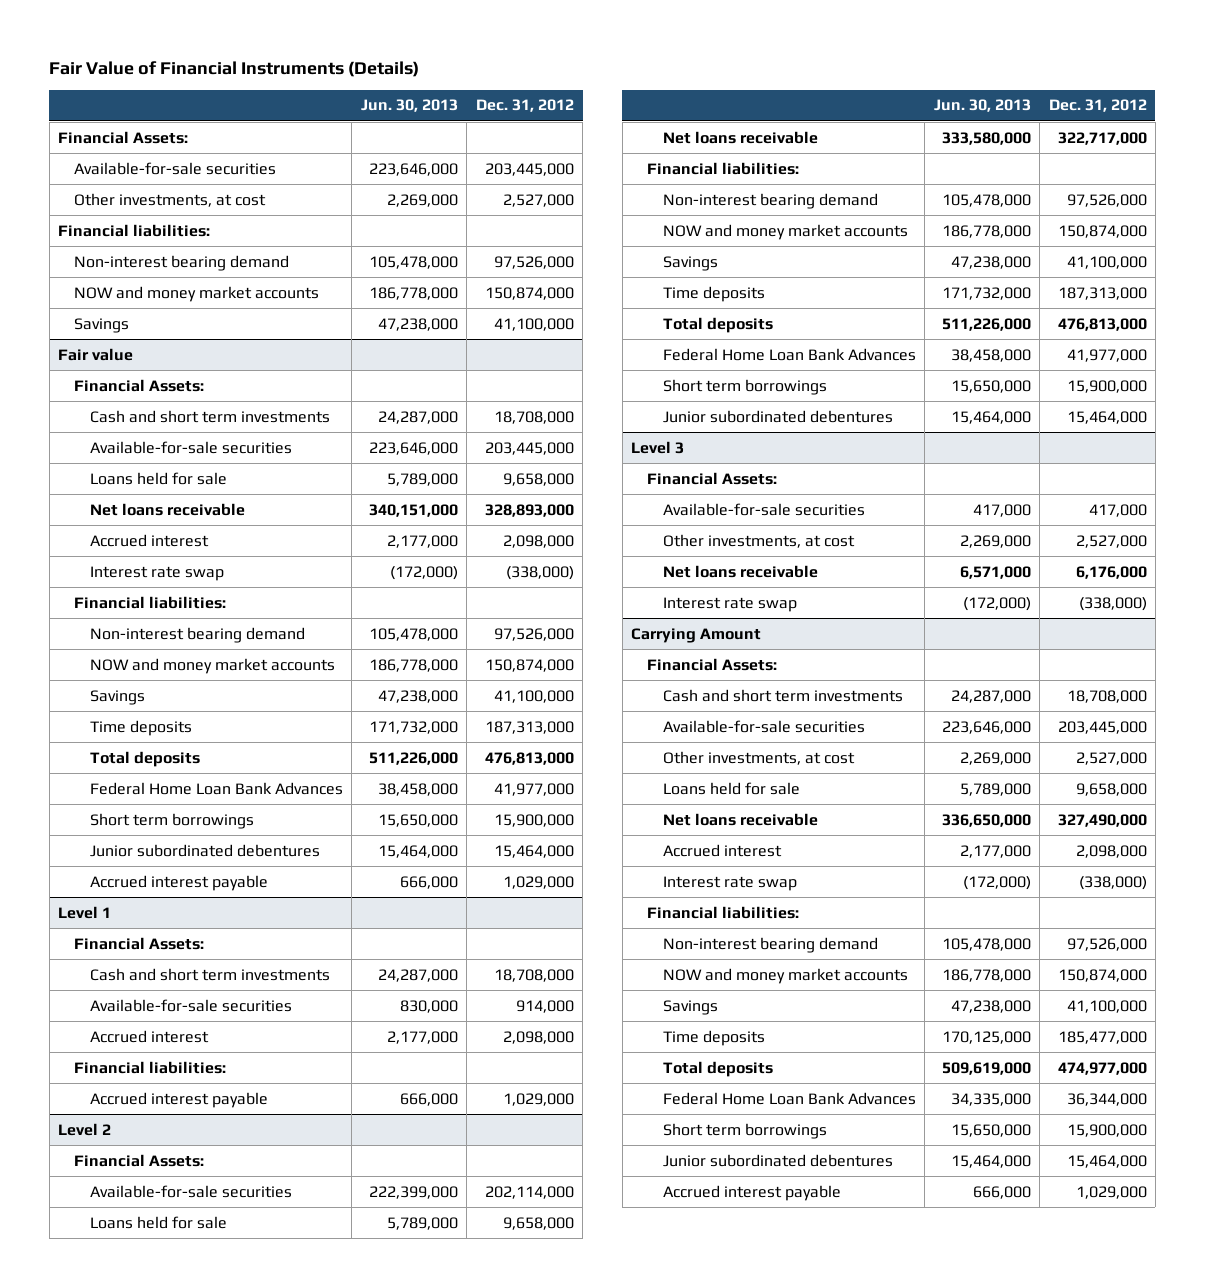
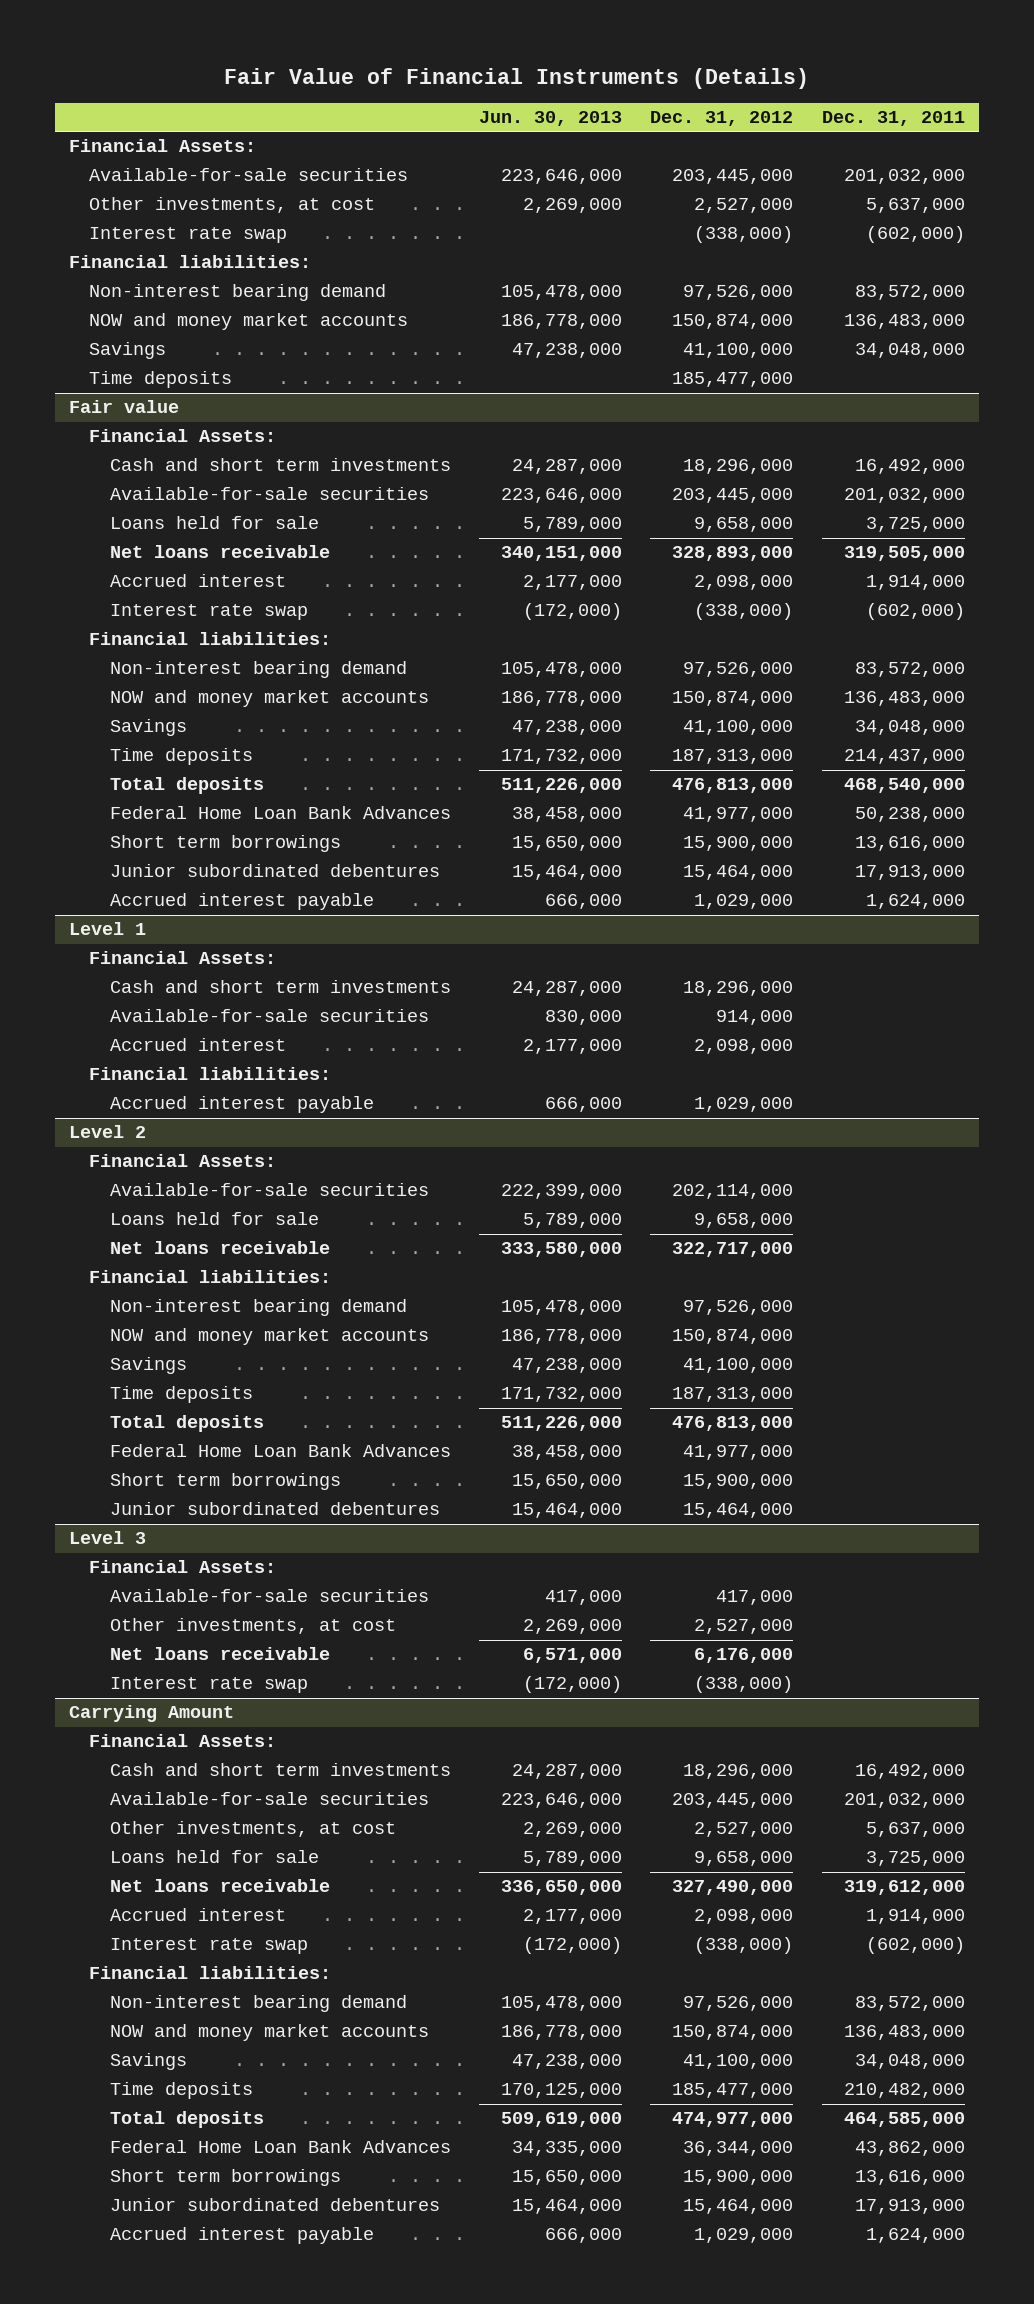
- | Jun. 30, 2013 | Dec. 31, 2012
+ | Jun. 30, 2013 | Dec. 31, 2012 | Dec. 31, 2011
+ Interest rate swap | | (338,000) | (602,000)
+ Time deposits | | 185,477,000 |
@ Fair value
- Cash and short term investments | 24,287,000 | 18,708,000
+ Cash and short term investments | 24,287,000 | 18,296,000 | 16,492,000
@ Level 1
- Cash and short term investments | 24,287,000 | 18,708,000
+ Cash and short term investments | 24,287,000 | 18,296,000 |
@ Carrying Amount
- Cash and short term investments | 24,287,000 | 18,708,000
+ Cash and short term investments | 24,287,000 | 18,296,000 | 16,492,000

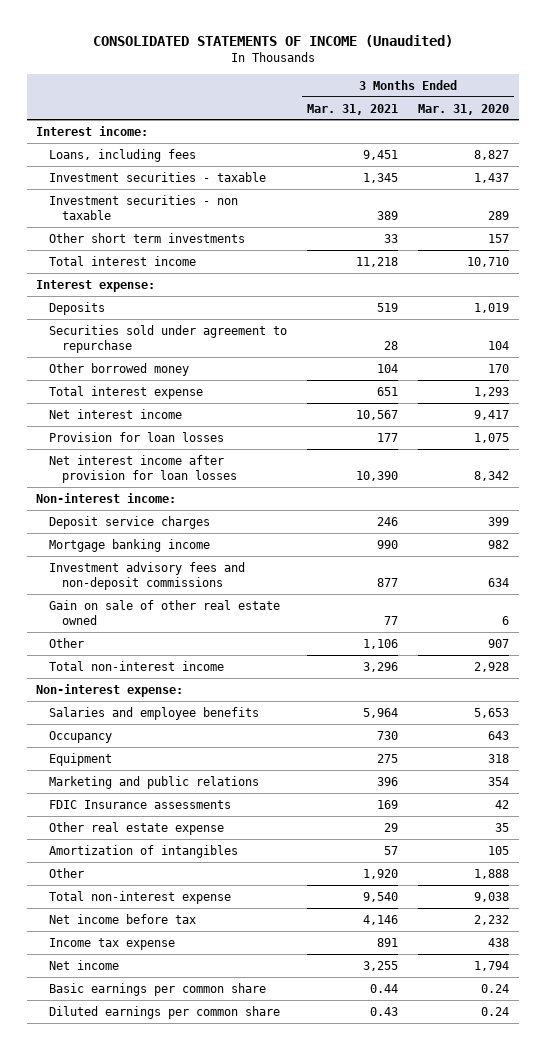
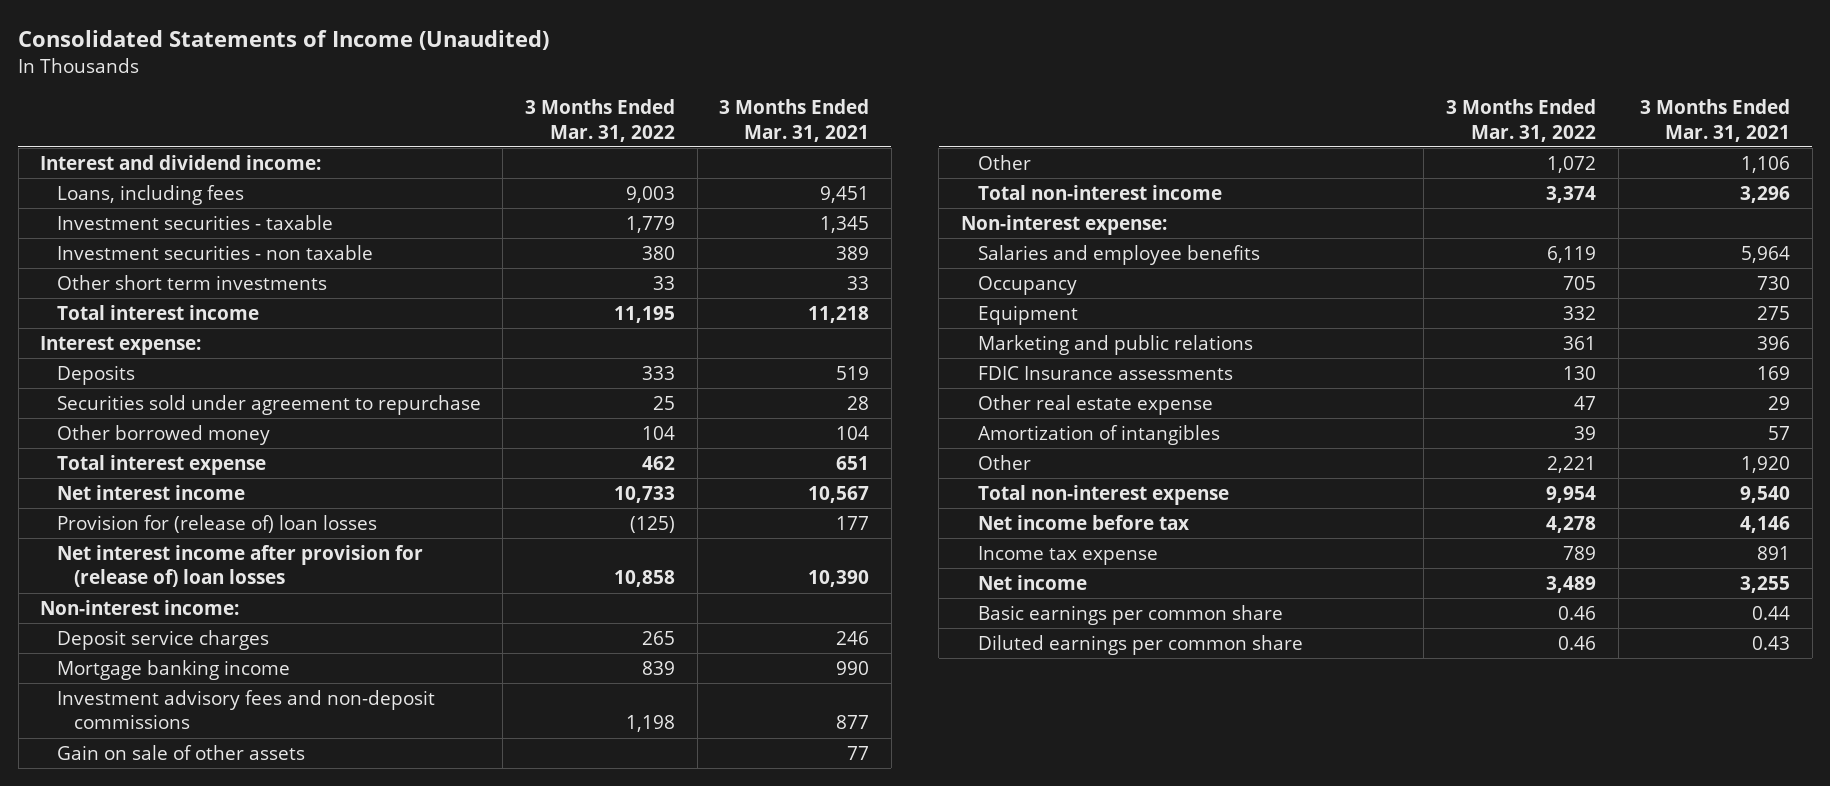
- CONSOLIDATED STATEMENTS OF INCOME (Unaudited)
+ Consolidated Statements of Income (Unaudited)
- | 3 Months Ended Mar. 31, 2021 | 3 Months Ended Mar. 31, 2020
+ | 3 Months Ended Mar. 31, 2022 | 3 Months Ended Mar. 31, 2021
- Interest income:
+ Interest and dividend income:
- Provision for loan losses | 177 | 1,075
- Net interest income after provision for loan losses | 10,390 | 8,342
+ Provision for (release of) loan losses | (125) | 177
+ Net interest income after provision for (release of) loan losses | 10,858 | 10,390
- Gain on sale of other real estate owned | 77 | 6
+ Gain on sale of other assets | | 77

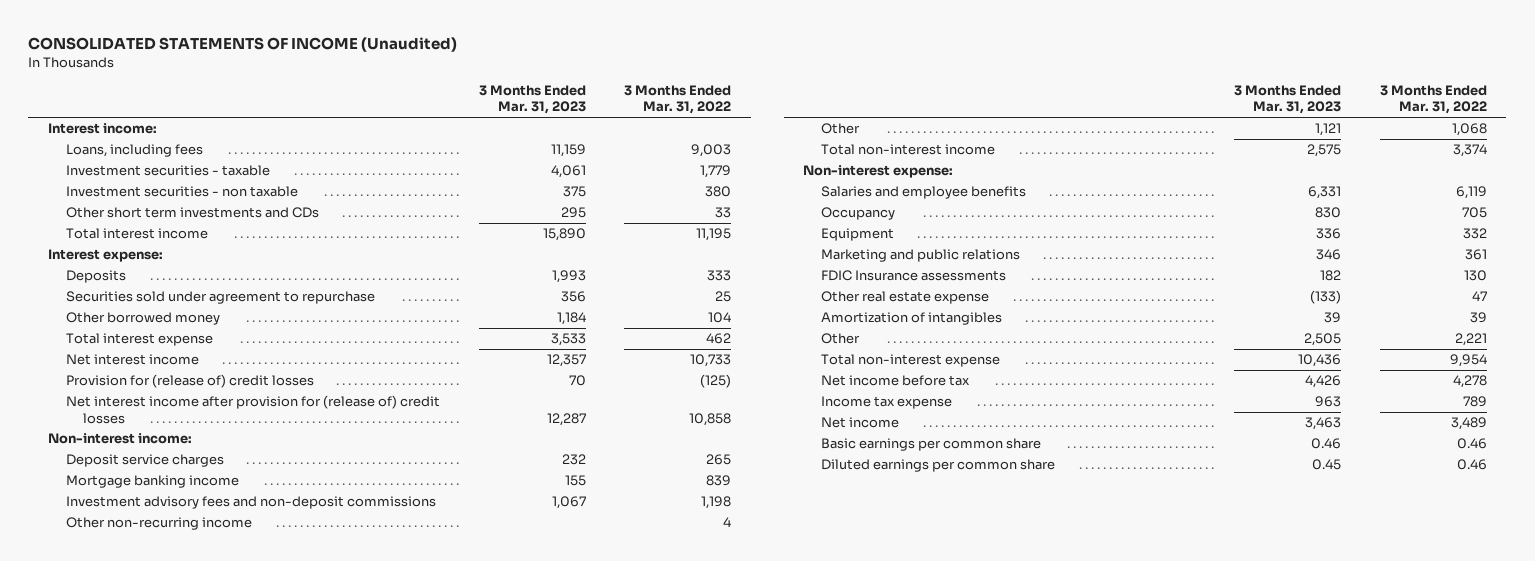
- Consolidated Statements of Income (Unaudited)
+ CONSOLIDATED STATEMENTS OF INCOME (Unaudited)
- | 3 Months Ended Mar. 31, 2022 | 3 Months Ended Mar. 31, 2021
+ | 3 Months Ended Mar. 31, 2023 | 3 Months Ended Mar. 31, 2022
- Interest and dividend income:
+ Interest income:
- Other short term investments | 33 | 33
+ Other short term investments and CDs | 295 | 33
- Provision for (release of) loan losses | (125) | 177
- Net interest income after provision for (release of) loan losses | 10,858 | 10,390
+ Provision for (release of) credit losses | 70 | (125)
+ Net interest income after provision for (release of) credit losses | 12,287 | 10,858
- Gain on sale of other assets | | 77
- Other | 1,072 | 1,106
+ Other non-recurring income | | 4
+ Other | 1,121 | 1,068

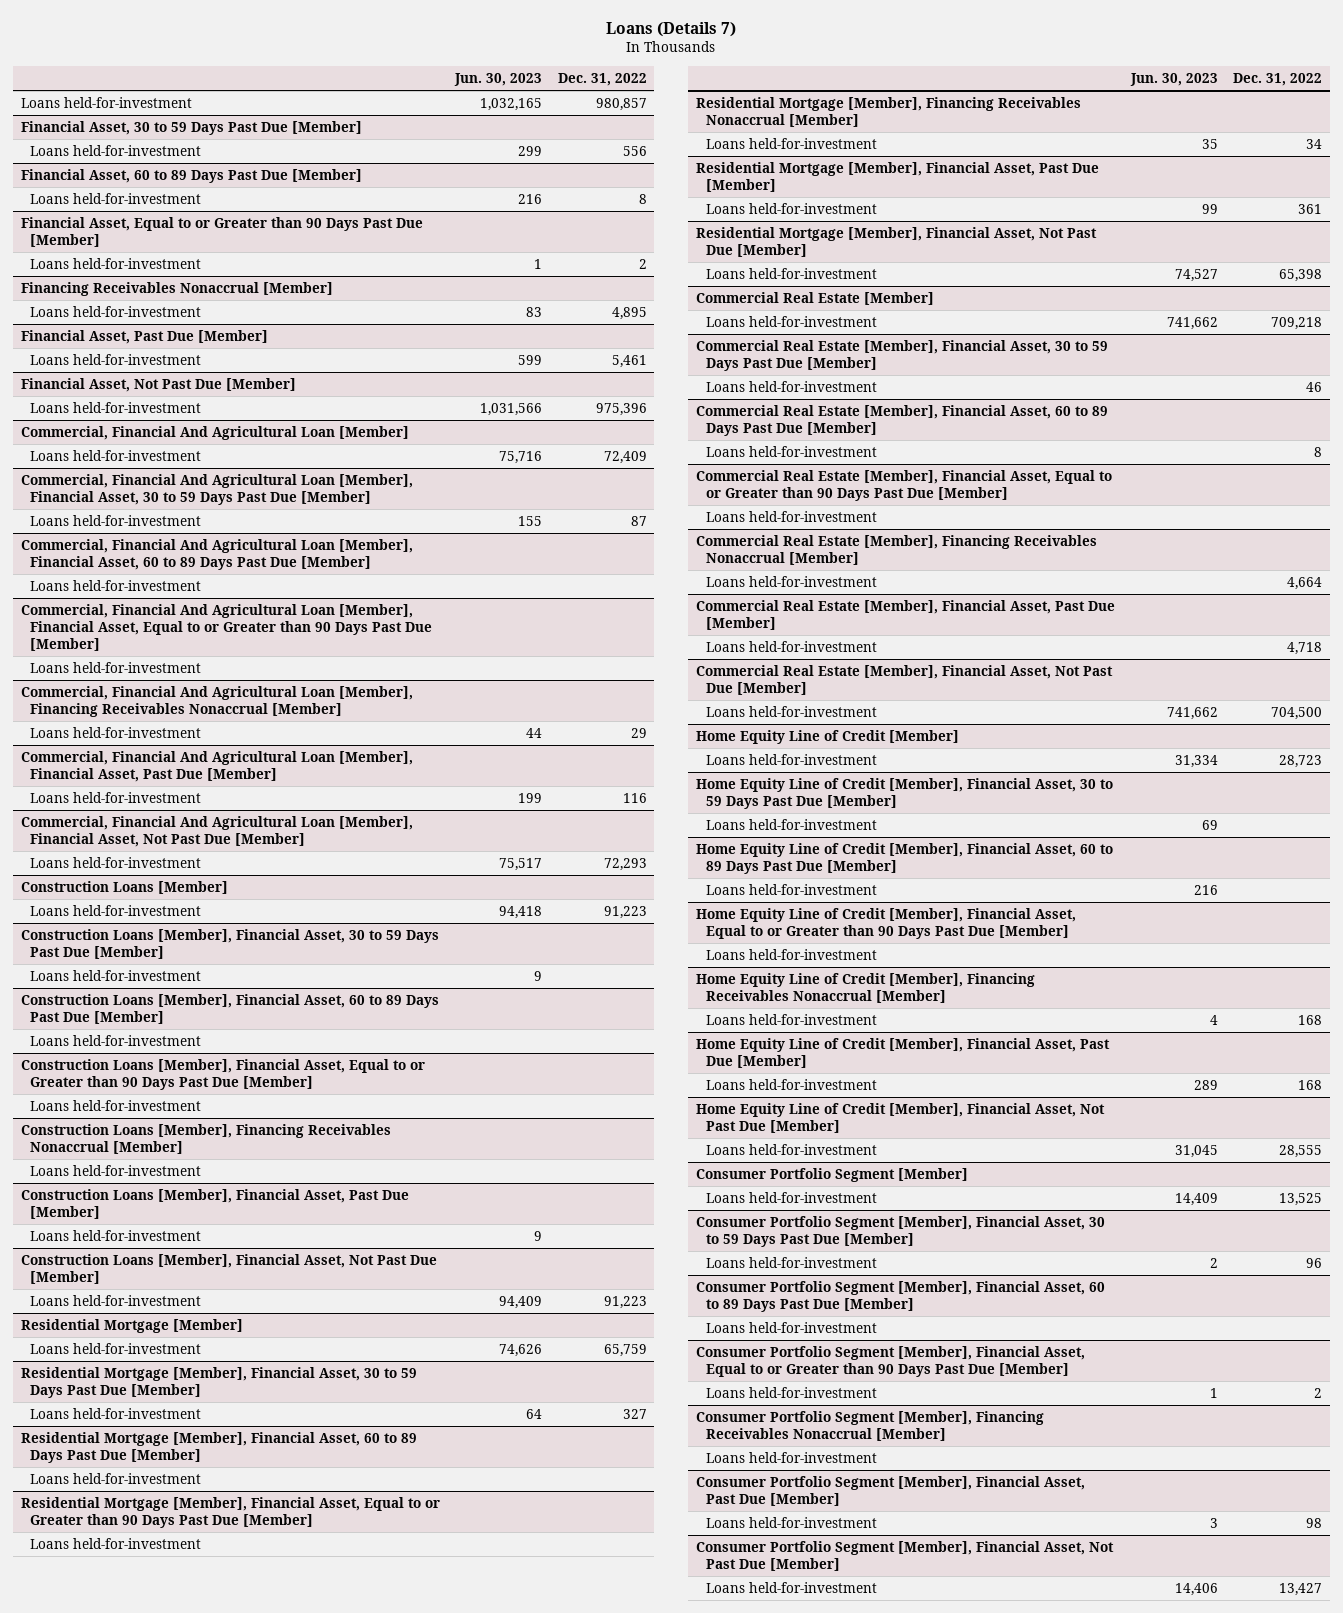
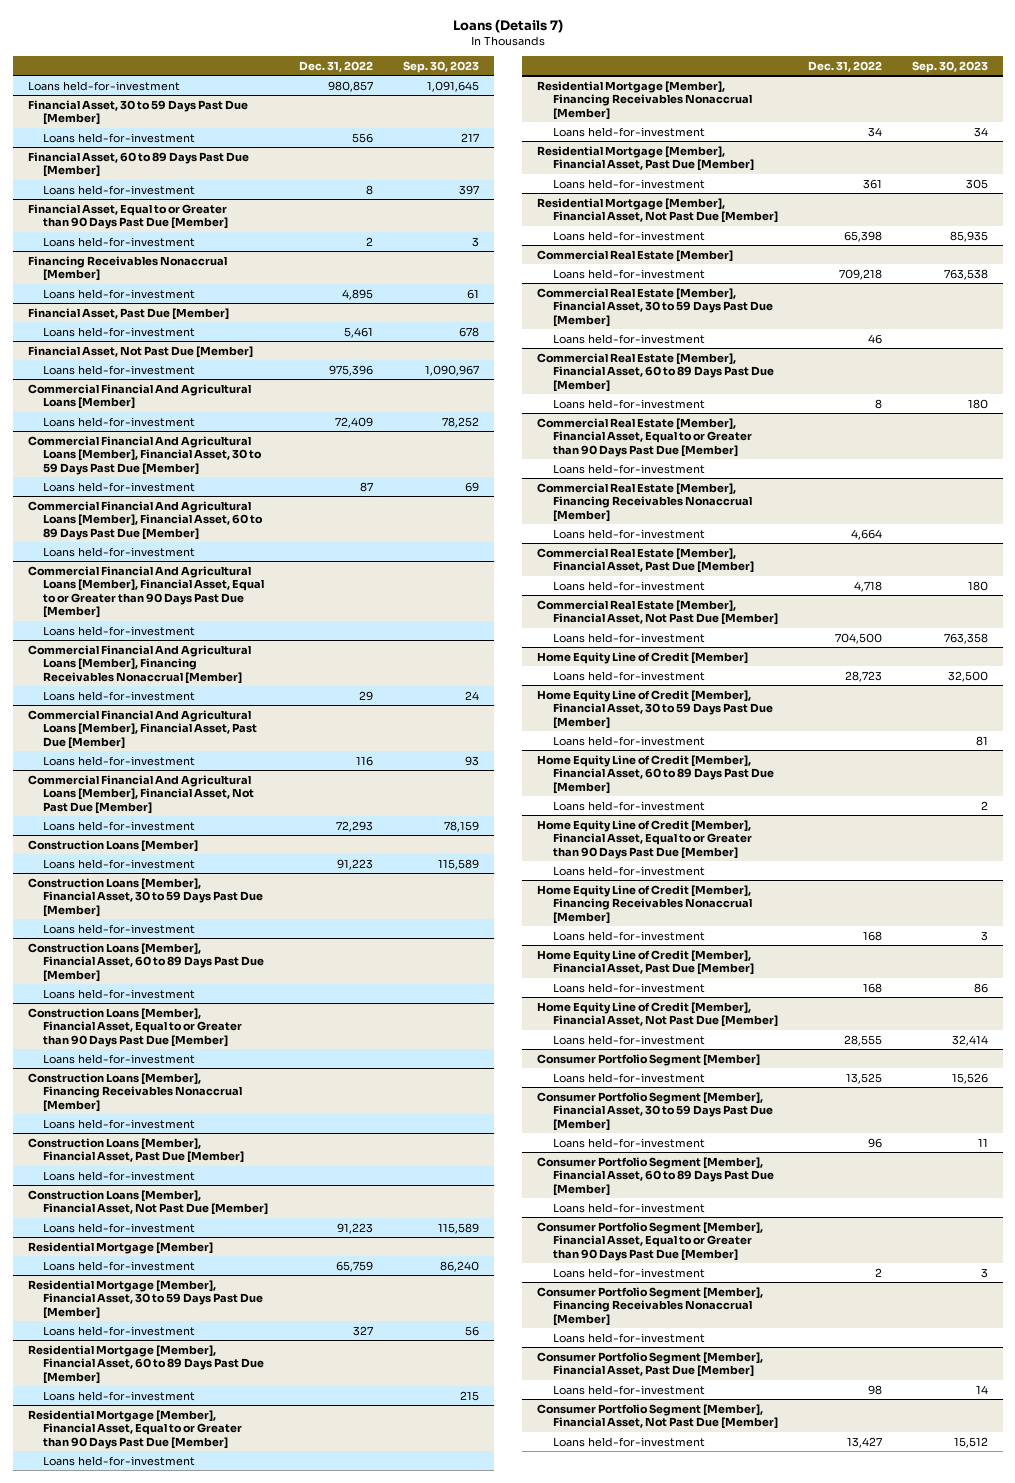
- | Jun. 30, 2023 | Dec. 31, 2022
+ | Dec. 31, 2022 | Sep. 30, 2023
- Commercial, Financial And Agricultural Loan [Member]
+ Commercial Financial And Agricultural Loans [Member]
- Commercial, Financial And Agricultural Loan [Member], Financial Asset, 30 to 59 Days Past Due [Member]
+ Commercial Financial And Agricultural Loans [Member], Financial Asset, 30 to 59 Days Past Due [Member]
- Commercial, Financial And Agricultural Loan [Member], Financial Asset, 60 to 89 Days Past Due [Member]
+ Commercial Financial And Agricultural Loans [Member], Financial Asset, 60 to 89 Days Past Due [Member]
- Commercial, Financial And Agricultural Loan [Member], Financial Asset, Equal to or Greater than 90 Days Past Due [Member]
+ Commercial Financial And Agricultural Loans [Member], Financial Asset, Equal to or Greater than 90 Days Past Due [Member]
- Commercial, Financial And Agricultural Loan [Member], Financing Receivables Nonaccrual [Member]
+ Commercial Financial And Agricultural Loans [Member], Financing Receivables Nonaccrual [Member]
- Commercial, Financial And Agricultural Loan [Member], Financial Asset, Past Due [Member]
+ Commercial Financial And Agricultural Loans [Member], Financial Asset, Past Due [Member]
- Commercial, Financial And Agricultural Loan [Member], Financial Asset, Not Past Due [Member]
+ Commercial Financial And Agricultural Loans [Member], Financial Asset, Not Past Due [Member]

